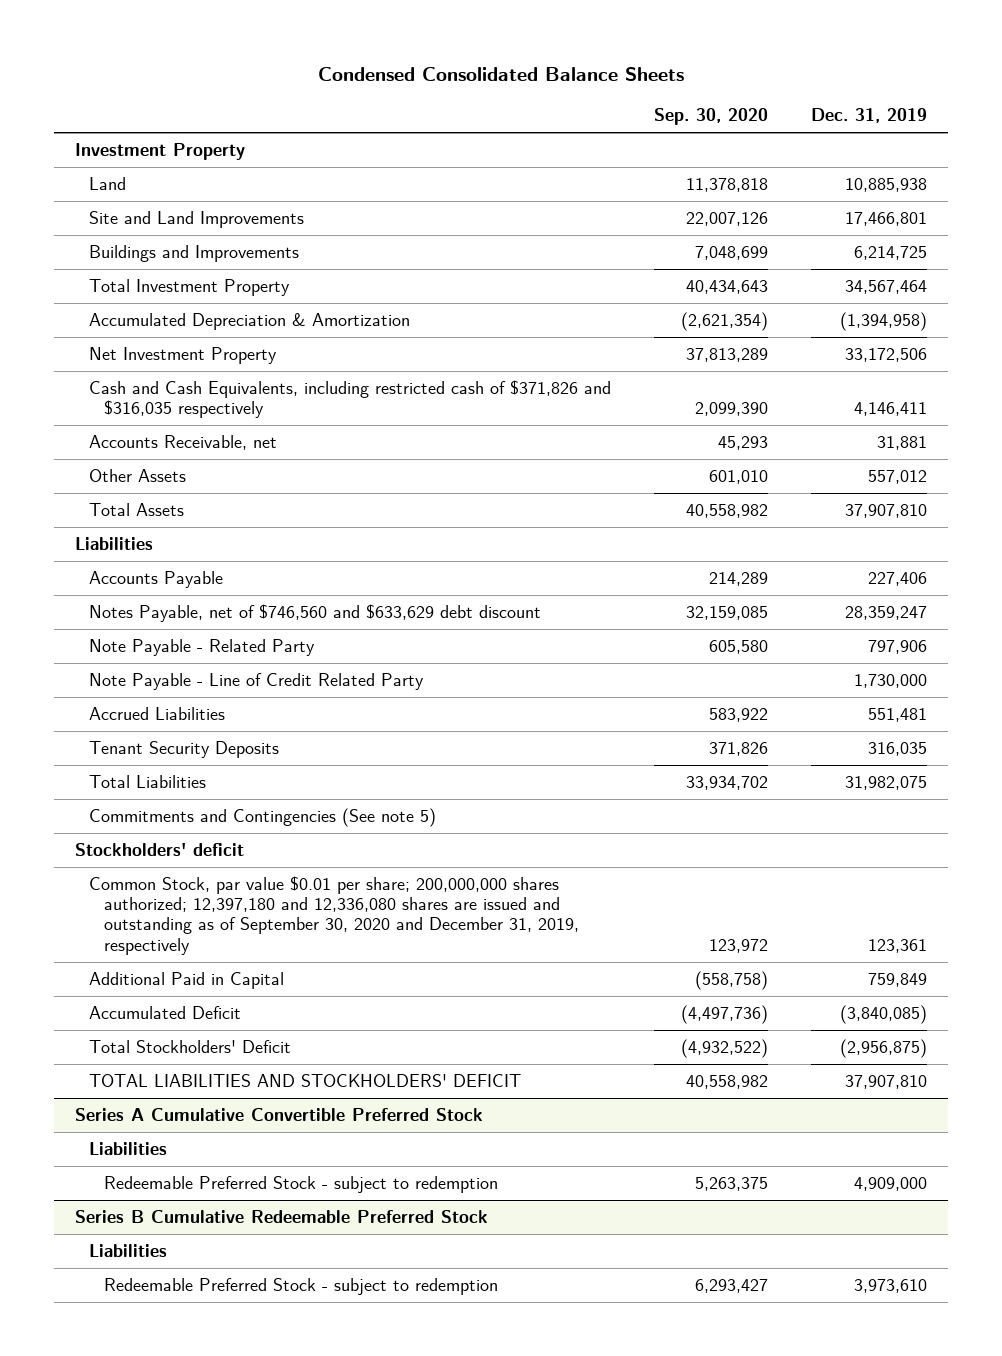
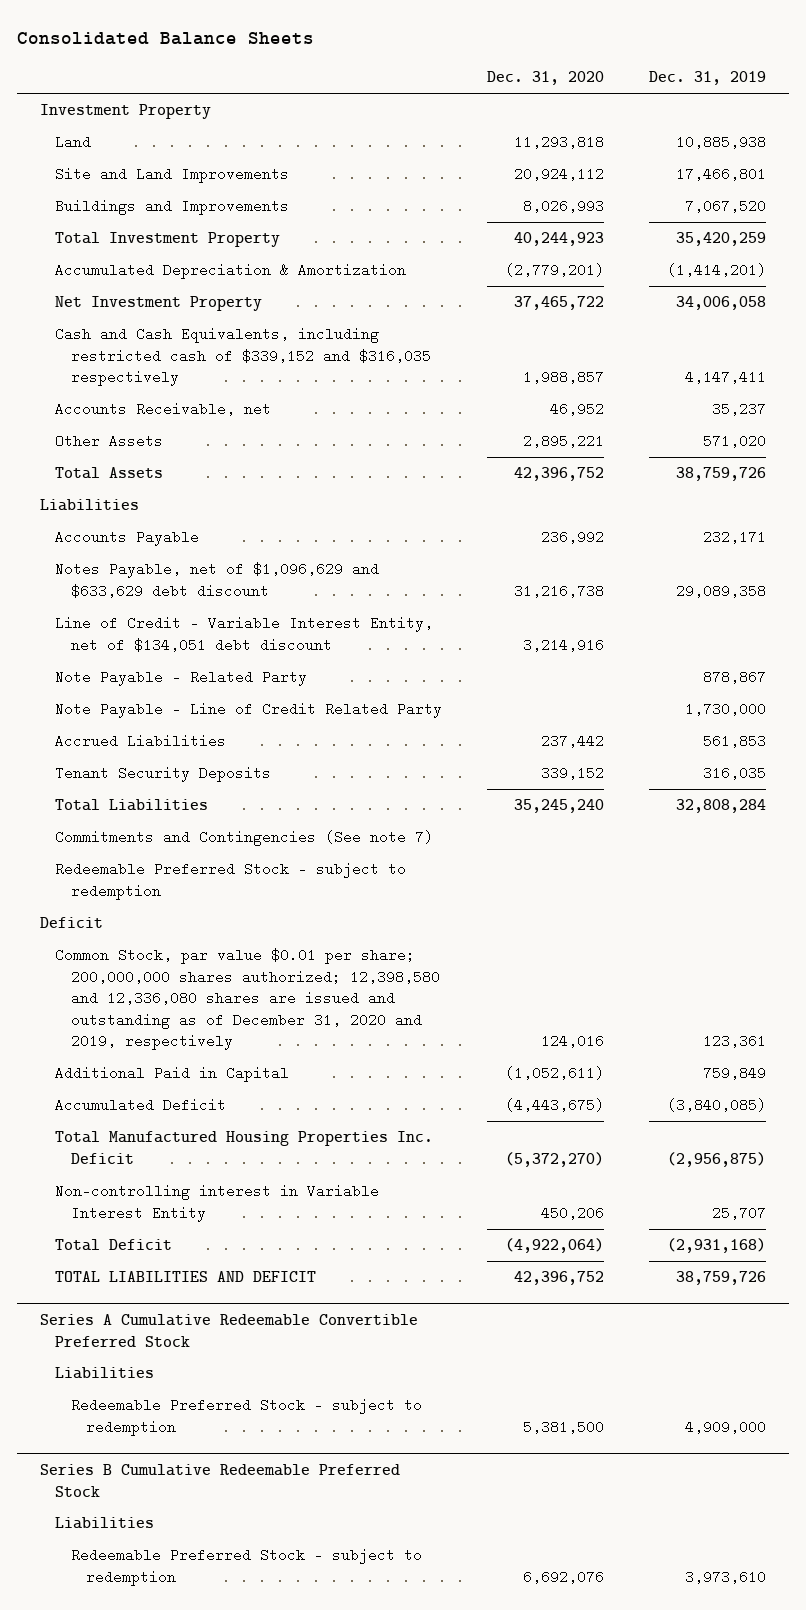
- Condensed Consolidated Balance Sheets
+ Consolidated Balance Sheets
- | Sep. 30, 2020 | Dec. 31, 2019
+ | Dec. 31, 2020 | Dec. 31, 2019
- Buildings and Improvements | 7,048,699 | 6,214,725
- Total Investment Property | 40,434,643 | 34,567,464
- Accumulated Depreciation & Amortization | (2,621,354) | (1,394,958)
- Net Investment Property | 37,813,289 | 33,172,506
- Cash and Cash Equivalents, including restricted cash of $371,826 and $316,035 respectively | 2,099,390 | 4,146,411
- Accounts Receivable, net | 45,293 | 31,881
- Other Assets | 601,010 | 557,012
- Total Assets | 40,558,982 | 37,907,810
+ Buildings and Improvements | 8,026,993 | 7,067,520
+ Total Investment Property | 40,244,923 | 35,420,259
+ Accumulated Depreciation & Amortization | (2,779,201) | (1,414,201)
+ Net Investment Property | 37,465,722 | 34,006,058
+ Cash and Cash Equivalents, including restricted cash of $339,152 and $316,035 respectively | 1,988,857 | 4,147,411
+ Accounts Receivable, net | 46,952 | 35,237
+ Other Assets | 2,895,221 | 571,020
+ Total Assets | 42,396,752 | 38,759,726
- Accounts Payable | 214,289 | 227,406
- Notes Payable, net of $746,560 and $633,629 debt discount | 32,159,085 | 28,359,247
- Note Payable - Related Party | 605,580 | 797,906
+ Accounts Payable | 236,992 | 232,171
+ Notes Payable, net of $1,096,629 and $633,629 debt discount | 31,216,738 | 29,089,358
+ Line of Credit - Variable Interest Entity, net of $134,051 debt discount | 3,214,916 |
+ Note Payable - Related Party | | 878,867
- Accrued Liabilities | 583,922 | 551,481
+ Accrued Liabilities | 237,442 | 561,853
- Total Liabilities | 33,934,702 | 31,982,075
- Commitments and Contingencies (See note 5)
- Stockholders' deficit
- Common Stock, par value $0.01 per share; 200,000,000 shares authorized; 12,397,180 and 12,336,080 shares are issued and outstanding as of September 30, 2020 and December 31, 2019, respectively | 123,972 | 123,361
+ Total Liabilities | 35,245,240 | 32,808,284
+ Commitments and Contingencies (See note 7)
+ Redeemable Preferred Stock - subject to redemption
+ Deficit
+ Common Stock, par value $0.01 per share; 200,000,000 shares authorized; 12,398,580 and 12,336,080 shares are issued and outstanding as of December 31, 2020 and 2019, respectively | 124,016 | 123,361
- Total Stockholders' Deficit | (4,932,522) | (2,956,875)
- TOTAL LIABILITIES AND STOCKHOLDERS' DEFICIT | 40,558,982 | 37,907,810
- Series A Cumulative Convertible Preferred Stock
+ Total Manufactured Housing Properties Inc. Deficit | (5,372,270) | (2,956,875)
+ Non-controlling interest in Variable Interest Entity | 450,206 | 25,707
+ Total Deficit | (4,922,064) | (2,931,168)
+ TOTAL LIABILITIES AND DEFICIT | 42,396,752 | 38,759,726
+ Series A Cumulative Redeemable Convertible Preferred Stock

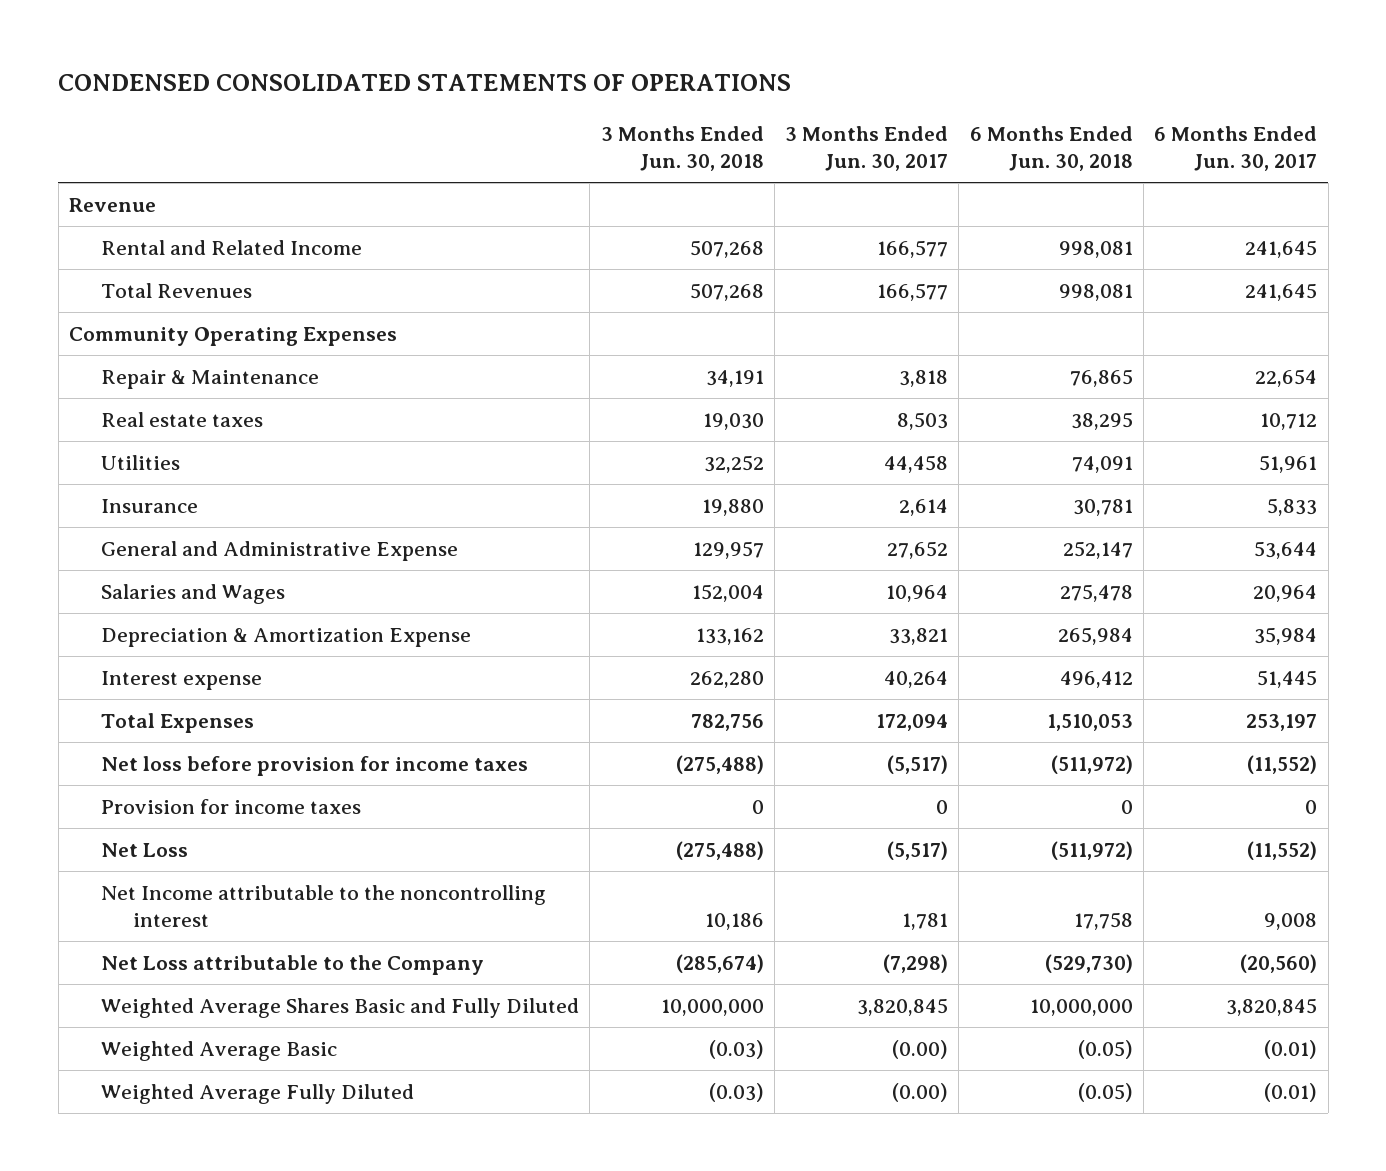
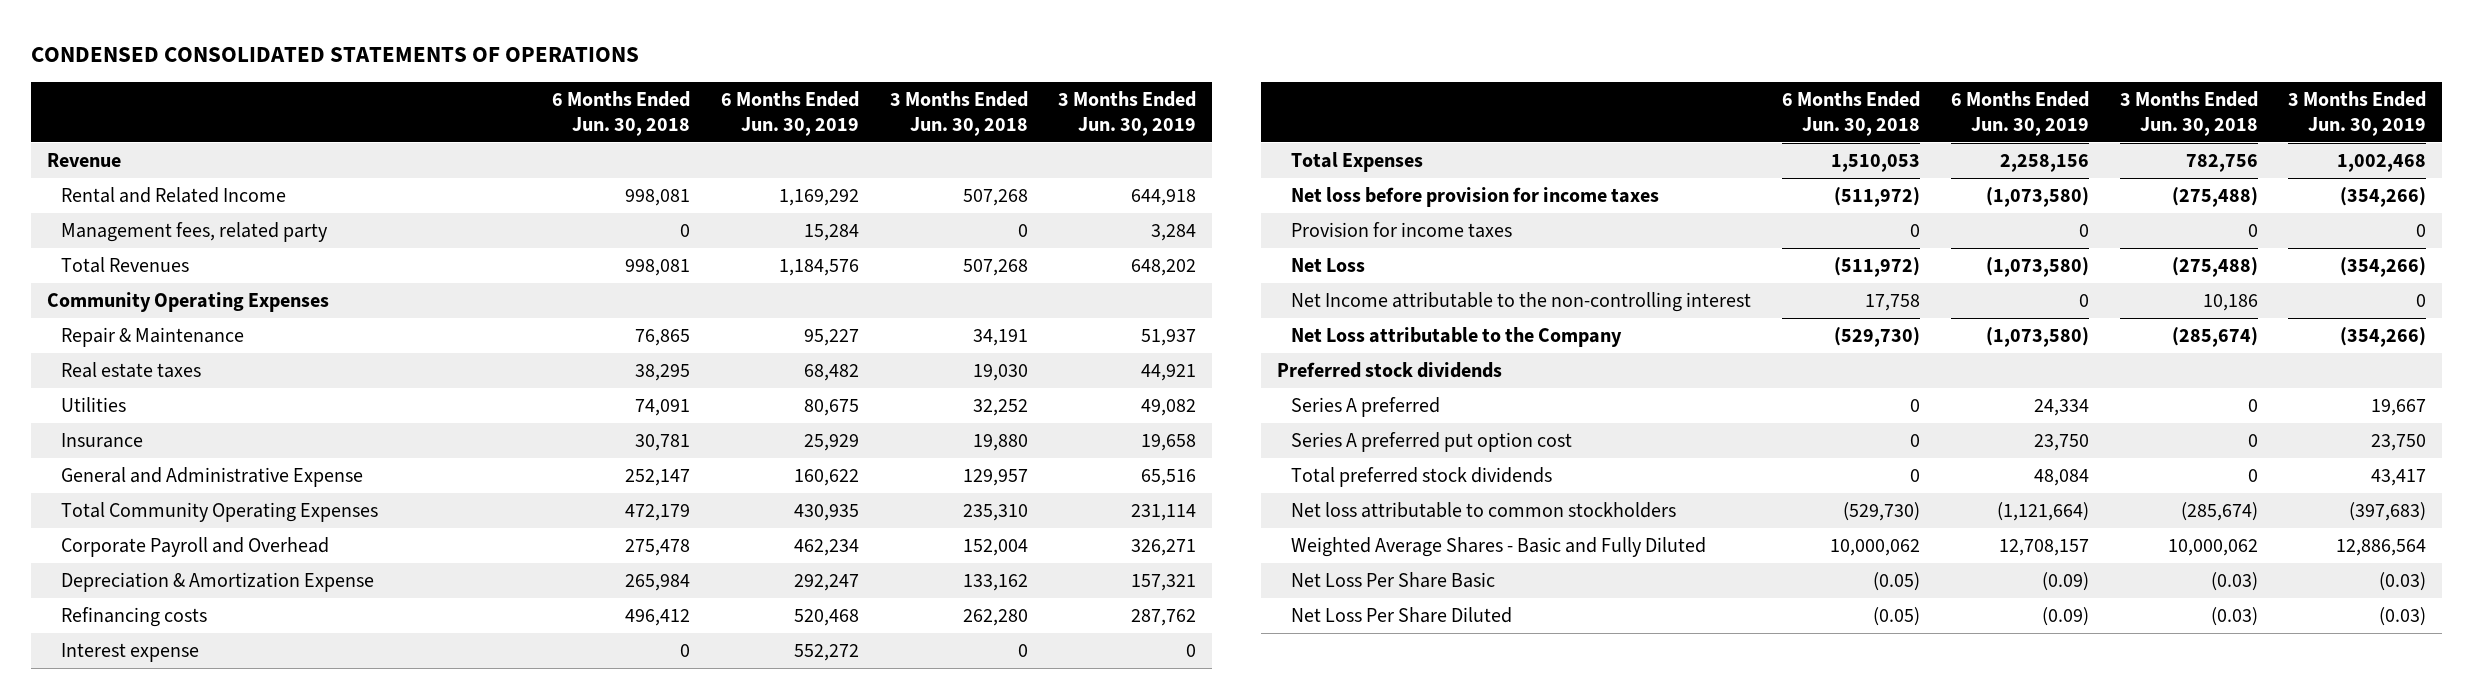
- | 3 Months Ended Jun. 30, 2018 | 3 Months Ended Jun. 30, 2017 | 6 Months Ended Jun. 30, 2018 | 6 Months Ended Jun. 30, 2017
+ | 6 Months Ended Jun. 30, 2018 | 6 Months Ended Jun. 30, 2019 | 3 Months Ended Jun. 30, 2018 | 3 Months Ended Jun. 30, 2019
+ Management fees, related party | 0 | 15,284 | 0 | 3,284
- Salaries and Wages | 152,004 | 10,964 | 275,478 | 20,964
+ Total Community Operating Expenses | 472,179 | 430,935 | 235,310 | 231,114
+ Corporate Payroll and Overhead | 275,478 | 462,234 | 152,004 | 326,271
- Interest expense | 262,280 | 40,264 | 496,412 | 51,445
+ Refinancing costs | 496,412 | 520,468 | 262,280 | 287,762
+ Interest expense | 0 | 552,272 | 0 | 0
- Net Income attributable to the noncontrolling interest | 10,186 | 1,781 | 17,758 | 9,008
+ Net Income attributable to the non-controlling interest | 17,758 | 0 | 10,186 | 0
- Weighted Average Shares Basic and Fully Diluted | 10,000,000 | 3,820,845 | 10,000,000 | 3,820,845
- Weighted Average Basic | (0.03) | (0.00) | (0.05) | (0.01)
- Weighted Average Fully Diluted | (0.03) | (0.00) | (0.05) | (0.01)
+ Preferred stock dividends
+ Series A preferred | 0 | 24,334 | 0 | 19,667
+ Series A preferred put option cost | 0 | 23,750 | 0 | 23,750
+ Total preferred stock dividends | 0 | 48,084 | 0 | 43,417
+ Net loss attributable to common stockholders | (529,730) | (1,121,664) | (285,674) | (397,683)
+ Weighted Average Shares - Basic and Fully Diluted | 10,000,062 | 12,708,157 | 10,000,062 | 12,886,564
+ Net Loss Per Share Basic | (0.05) | (0.09) | (0.03) | (0.03)
+ Net Loss Per Share Diluted | (0.05) | (0.09) | (0.03) | (0.03)

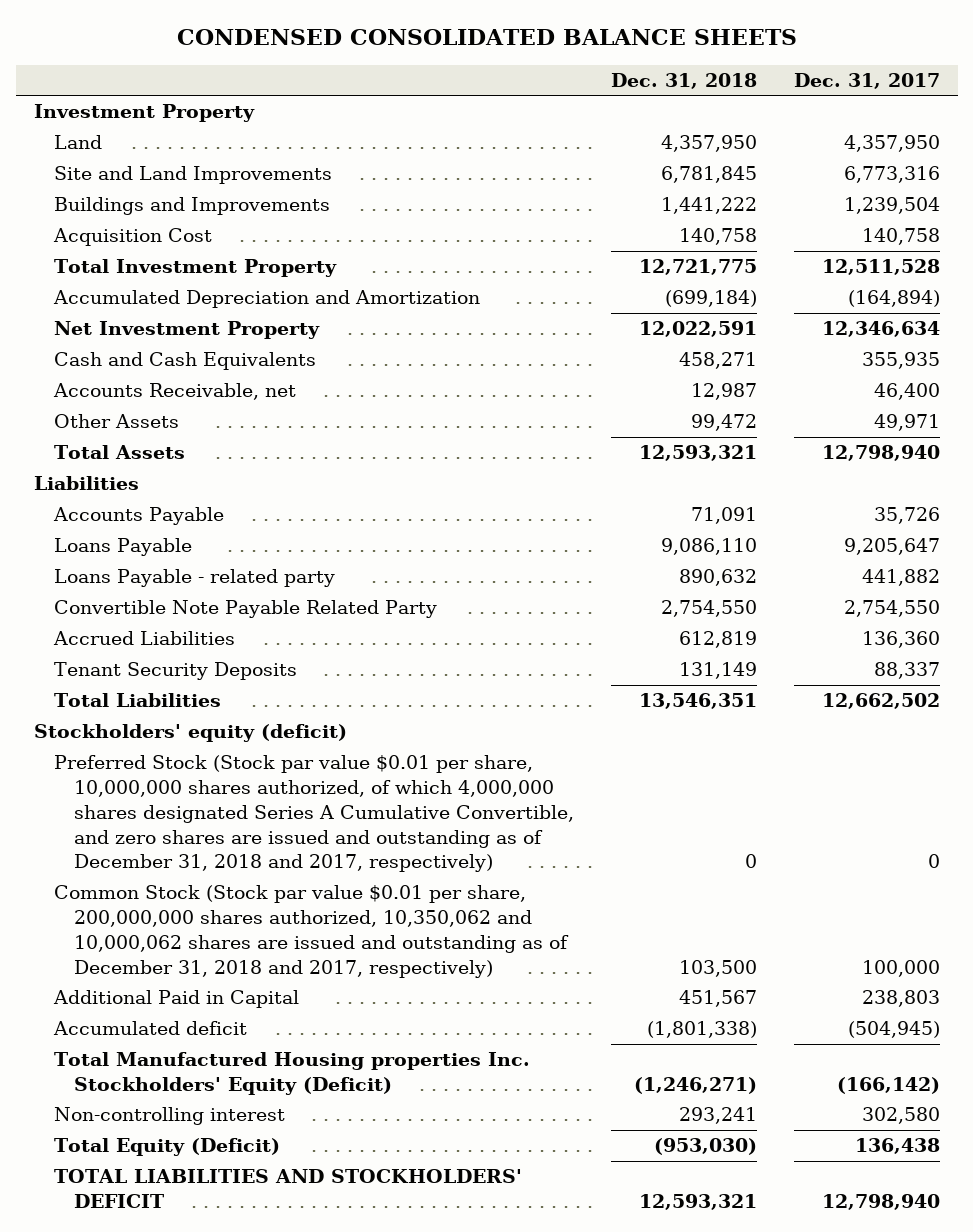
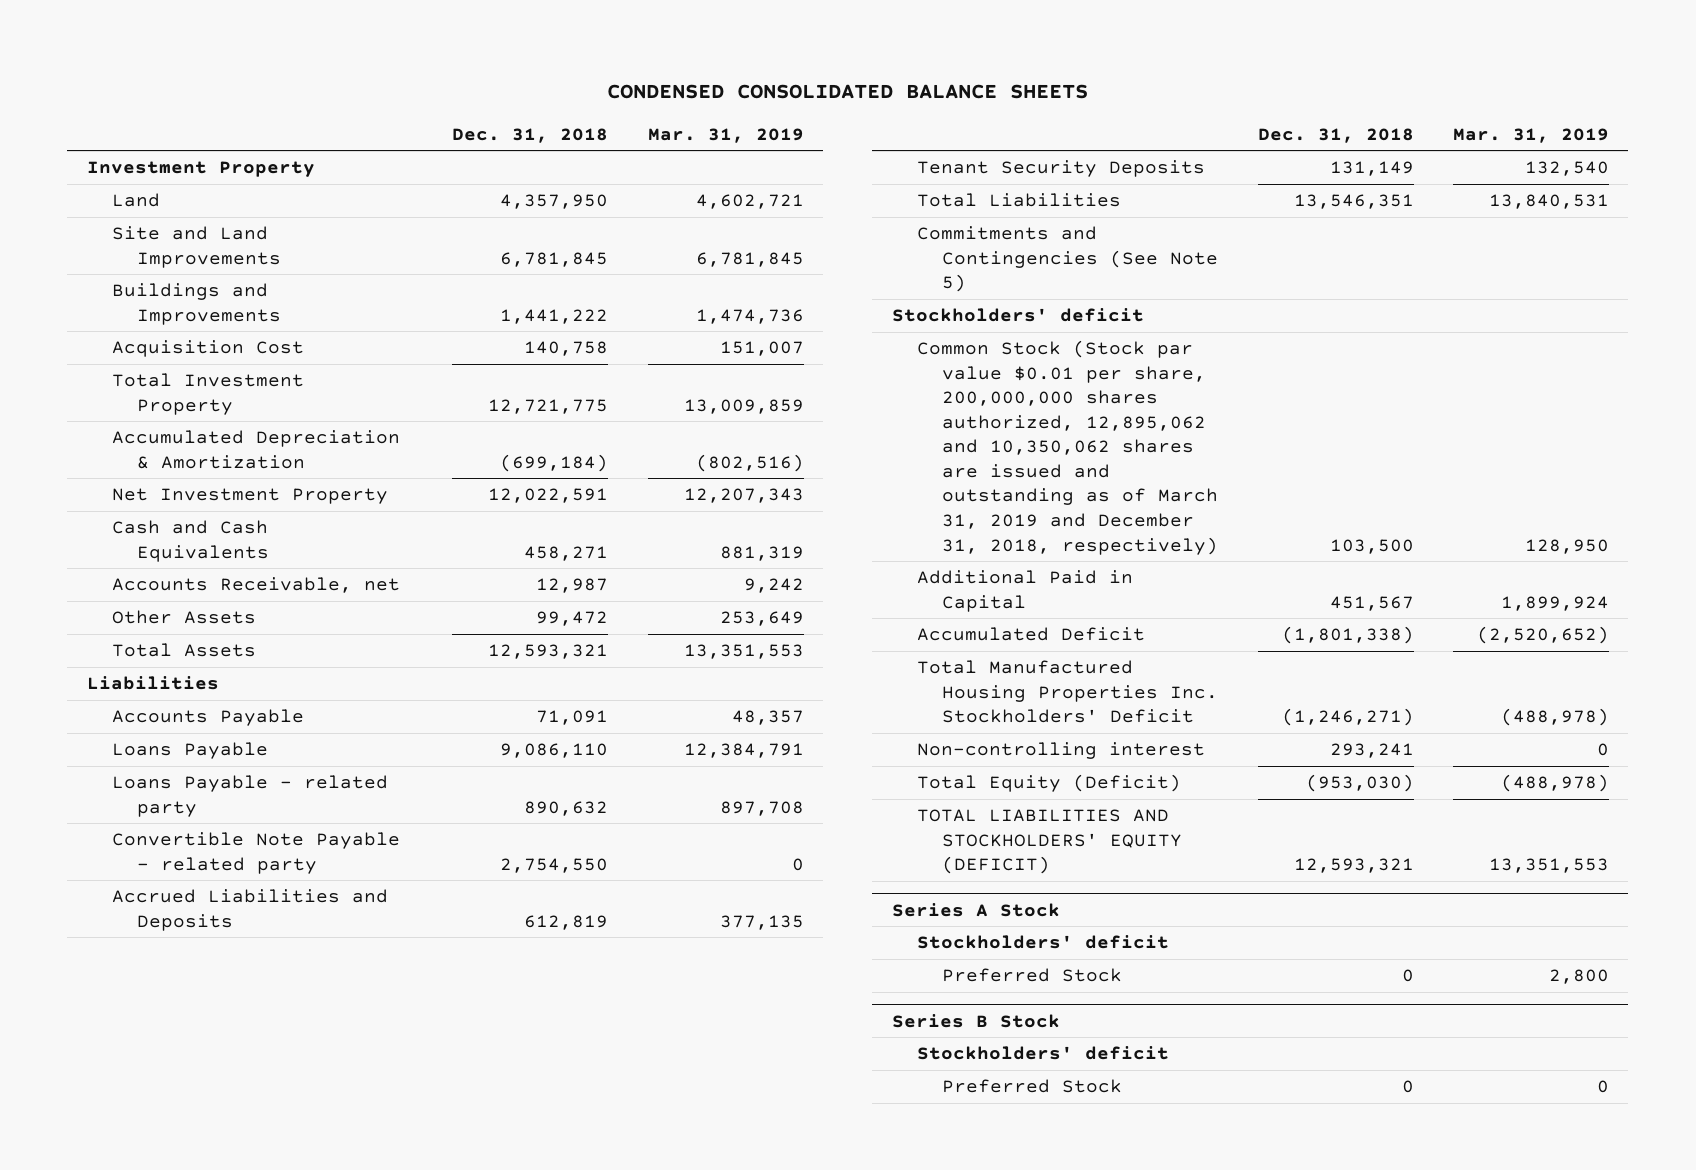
- | Dec. 31, 2018 | Dec. 31, 2017
+ | Dec. 31, 2018 | Mar. 31, 2019
- Accumulated Depreciation and Amortization | (699,184) | (164,894)
+ Accumulated Depreciation & Amortization | (699,184) | (802,516)
- Convertible Note Payable Related Party | 2,754,550 | 2,754,550
- Accrued Liabilities | 612,819 | 136,360
+ Convertible Note Payable - related party | 2,754,550 | 0
+ Accrued Liabilities and Deposits | 612,819 | 377,135
- Stockholders' equity (deficit)
- Preferred Stock (Stock par value $0.01 per share, 10,000,000 shares authorized, of which 4,000,000 shares designated Series A Cumulative Convertible, and zero shares are issued and outstanding as of December 31, 2018 and 2017, respectively) | 0 | 0
- Common Stock (Stock par value $0.01 per share, 200,000,000 shares authorized, 10,350,062 and 10,000,062 shares are issued and outstanding as of December 31, 2018 and 2017, respectively) | 103,500 | 100,000
+ Commitments and Contingencies (See Note 5)
+ Stockholders' deficit
+ Common Stock (Stock par value $0.01 per share, 200,000,000 shares authorized, 12,895,062 and 10,350,062 shares are issued and outstanding as of March 31, 2019 and December 31, 2018, respectively) | 103,500 | 128,950
- Accumulated deficit | (1,801,338) | (504,945)
- Total Manufactured Housing properties Inc. Stockholders' Equity (Deficit) | (1,246,271) | (166,142)
+ Accumulated Deficit | (1,801,338) | (2,520,652)
+ Total Manufactured Housing Properties Inc. Stockholders' Deficit | (1,246,271) | (488,978)
- TOTAL LIABILITIES AND STOCKHOLDERS' DEFICIT | 12,593,321 | 12,798,940
+ TOTAL LIABILITIES AND STOCKHOLDERS' EQUITY (DEFICIT) | 12,593,321 | 13,351,553
+ Series A Stock
+ Stockholders' deficit
+ Preferred Stock | 0 | 2,800
+ Series B Stock
+ Stockholders' deficit
+ Preferred Stock | 0 | 0

